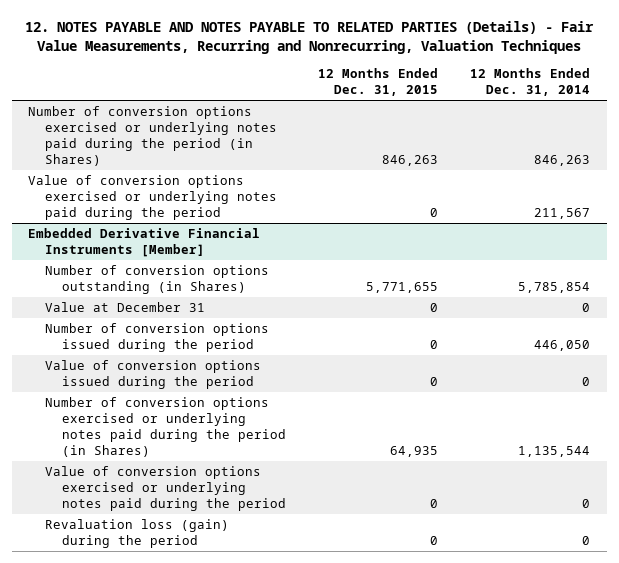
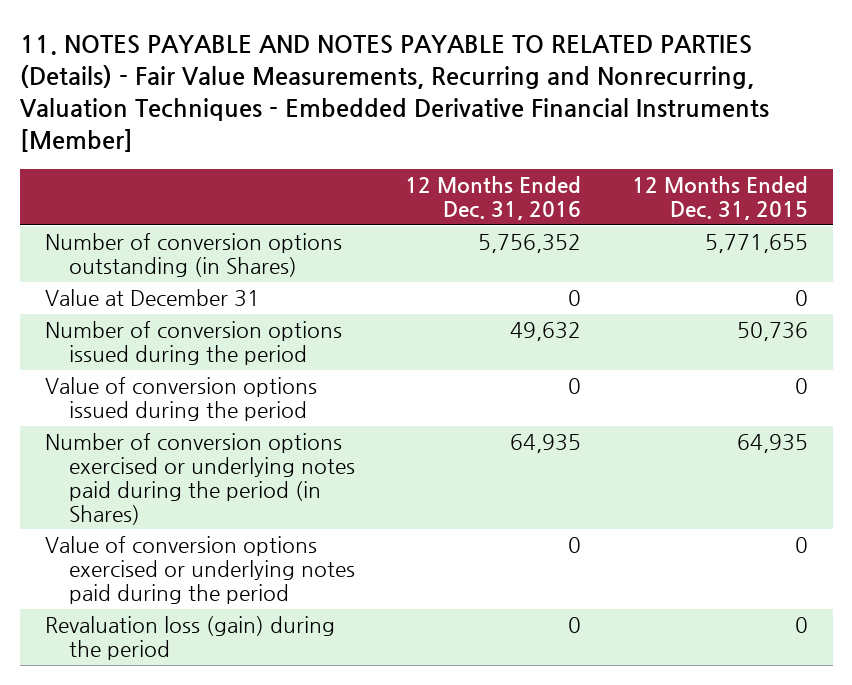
- 12. NOTES PAYABLE AND NOTES PAYABLE TO RELATED PARTIES (Details) - Fair Value Measurements, Recurring and Nonrecurring, Valuation Techniques
+ 11. NOTES PAYABLE AND NOTES PAYABLE TO RELATED PARTIES (Details) - Fair Value Measurements, Recurring and Nonrecurring, Valuation Techniques - Embedded Derivative Financial Instruments [Member]
- | 12 Months Ended Dec. 31, 2015 | 12 Months Ended Dec. 31, 2014
+ | 12 Months Ended Dec. 31, 2016 | 12 Months Ended Dec. 31, 2015
- Number of conversion options exercised or underlying notes paid during the period (in Shares) | 846,263 | 846,263
- Value of conversion options exercised or underlying notes paid during the period | 0 | 211,567
- Embedded Derivative Financial Instruments [Member]
- Number of conversion options issued during the period | 0 | 446,050
+ Number of conversion options issued during the period | 49,632 | 50,736

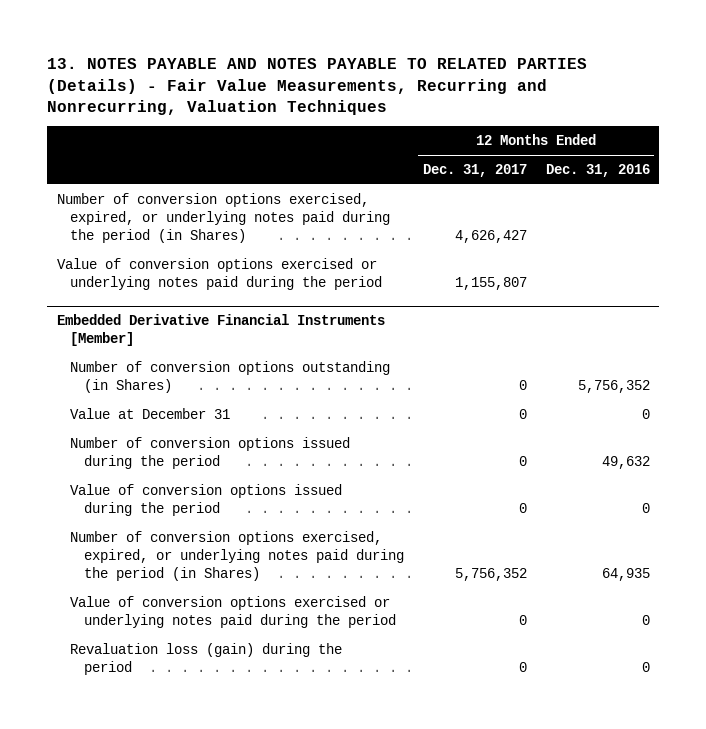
- 11. NOTES PAYABLE AND NOTES PAYABLE TO RELATED PARTIES (Details) - Fair Value Measurements, Recurring and Nonrecurring, Valuation Techniques - Embedded Derivative Financial Instruments [Member]
+ 13. NOTES PAYABLE AND NOTES PAYABLE TO RELATED PARTIES (Details) - Fair Value Measurements, Recurring and Nonrecurring, Valuation Techniques
- | 12 Months Ended Dec. 31, 2016 | 12 Months Ended Dec. 31, 2015
+ | 12 Months Ended Dec. 31, 2017 | 12 Months Ended Dec. 31, 2016
+ Number of conversion options exercised, expired, or underlying notes paid during the period (in Shares) | 4,626,427 |
+ Value of conversion options exercised or underlying notes paid during the period | 1,155,807 |
+ Embedded Derivative Financial Instruments [Member]
- Number of conversion options exercised or underlying notes paid during the period (in Shares) | 64,935 | 64,935
+ Number of conversion options exercised, expired, or underlying notes paid during the period (in Shares) | 5,756,352 | 64,935

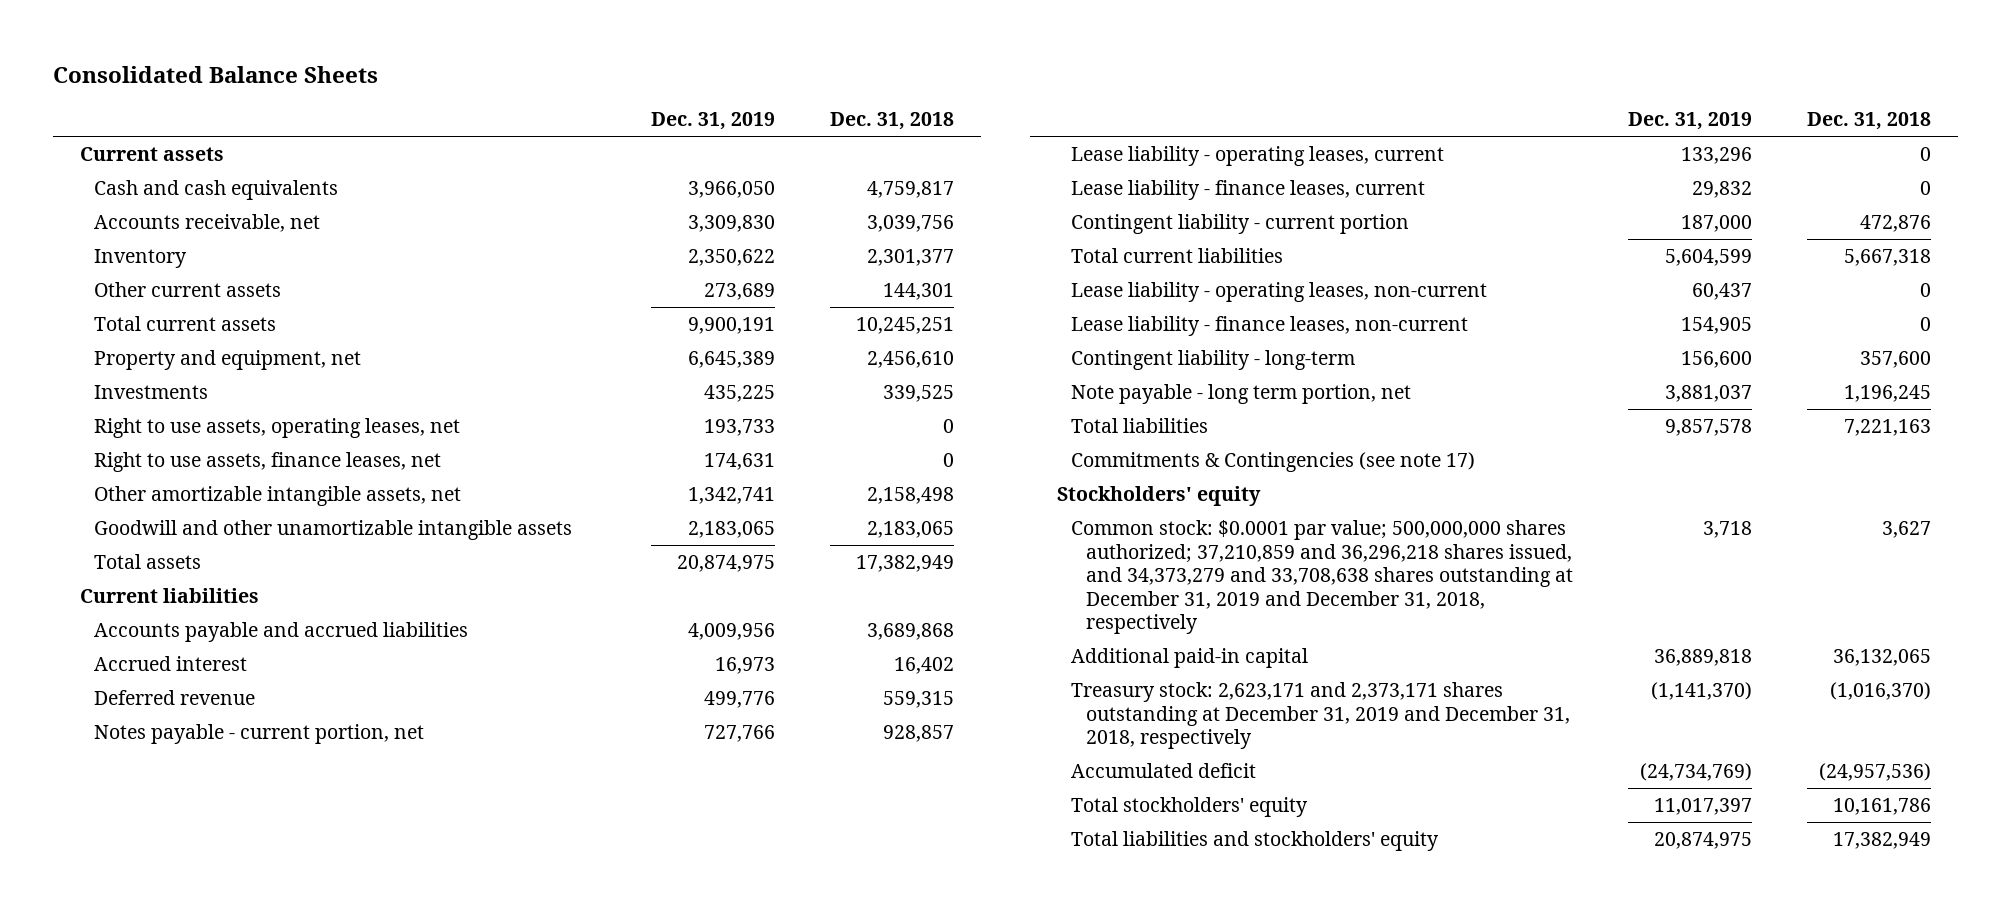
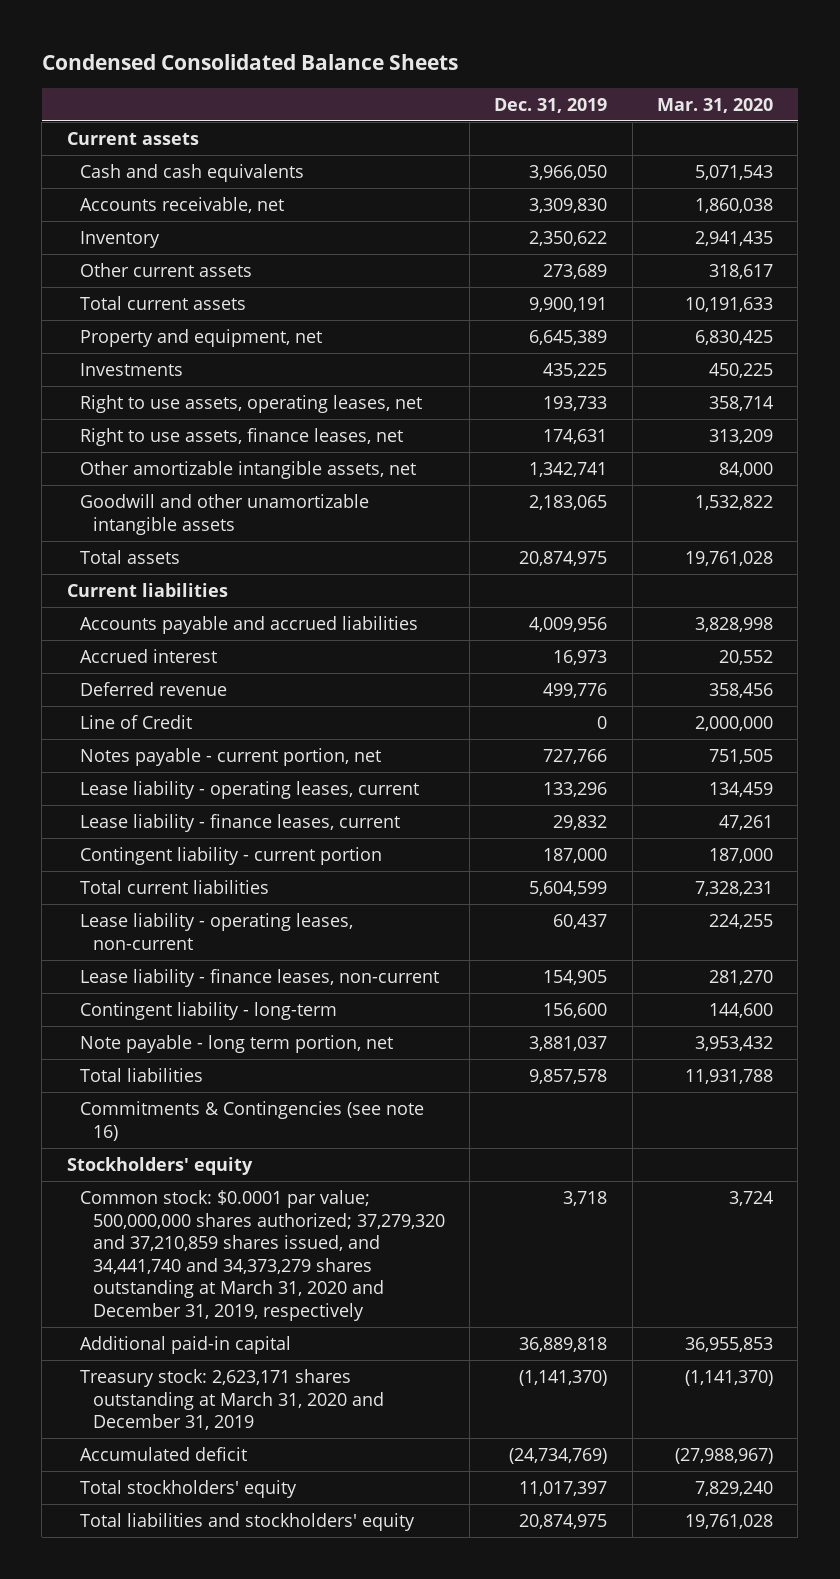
- Consolidated Balance Sheets
+ Condensed Consolidated Balance Sheets
- | Dec. 31, 2019 | Dec. 31, 2018
+ | Dec. 31, 2019 | Mar. 31, 2020
+ Line of Credit | 0 | 2,000,000
- Commitments & Contingencies (see note 17)
+ Commitments & Contingencies (see note 16)
- Common stock: $0.0001 par value; 500,000,000 shares authorized; 37,210,859 and 36,296,218 shares issued, and 34,373,279 and 33,708,638 shares outstanding at December 31, 2019 and December 31, 2018, respectively | 3,718 | 3,627
+ Common stock: $0.0001 par value; 500,000,000 shares authorized; 37,279,320 and 37,210,859 shares issued, and 34,441,740 and 34,373,279 shares outstanding at March 31, 2020 and December 31, 2019, respectively | 3,718 | 3,724
- Treasury stock: 2,623,171 and 2,373,171 shares outstanding at December 31, 2019 and December 31, 2018, respectively | (1,141,370) | (1,016,370)
+ Treasury stock: 2,623,171 shares outstanding at March 31, 2020 and December 31, 2019 | (1,141,370) | (1,141,370)

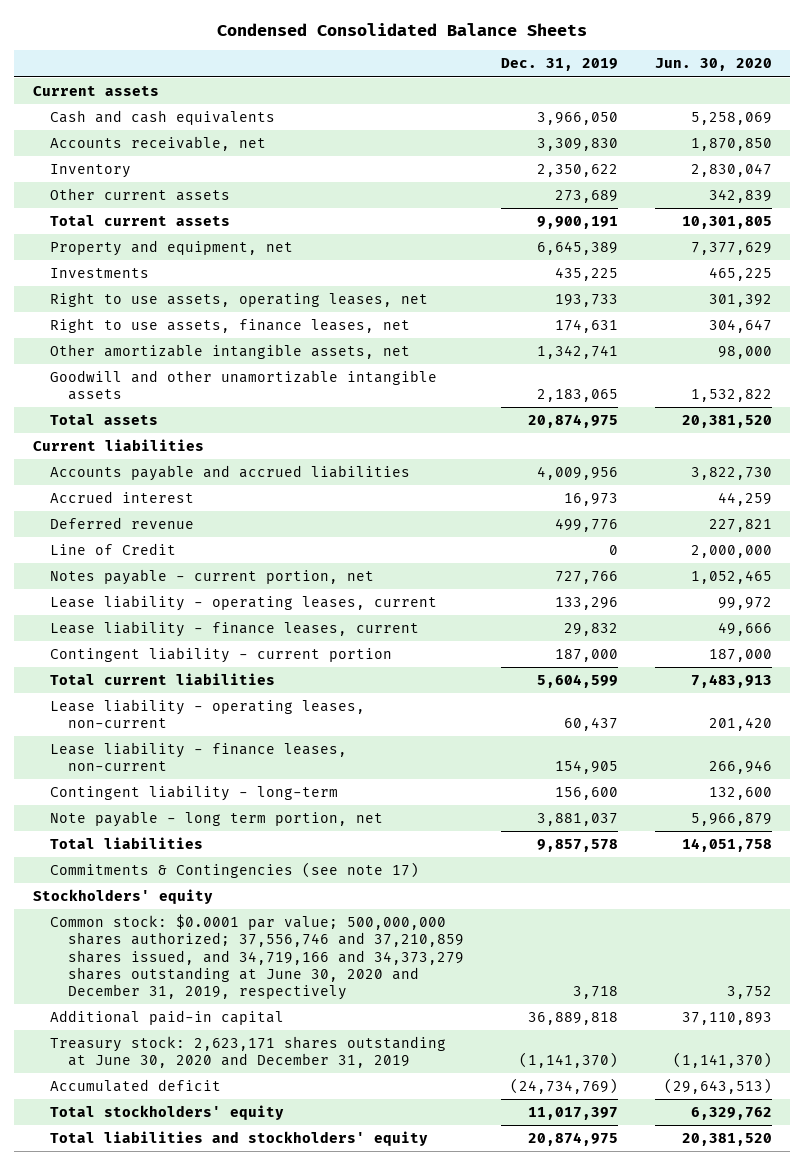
- | Dec. 31, 2019 | Mar. 31, 2020
+ | Dec. 31, 2019 | Jun. 30, 2020
- Commitments & Contingencies (see note 16)
+ Commitments & Contingencies (see note 17)
- Common stock: $0.0001 par value; 500,000,000 shares authorized; 37,279,320 and 37,210,859 shares issued, and 34,441,740 and 34,373,279 shares outstanding at March 31, 2020 and December 31, 2019, respectively | 3,718 | 3,724
+ Common stock: $0.0001 par value; 500,000,000 shares authorized; 37,556,746 and 37,210,859 shares issued, and 34,719,166 and 34,373,279 shares outstanding at June 30, 2020 and December 31, 2019, respectively | 3,718 | 3,752
- Treasury stock: 2,623,171 shares outstanding at March 31, 2020 and December 31, 2019 | (1,141,370) | (1,141,370)
+ Treasury stock: 2,623,171 shares outstanding at June 30, 2020 and December 31, 2019 | (1,141,370) | (1,141,370)

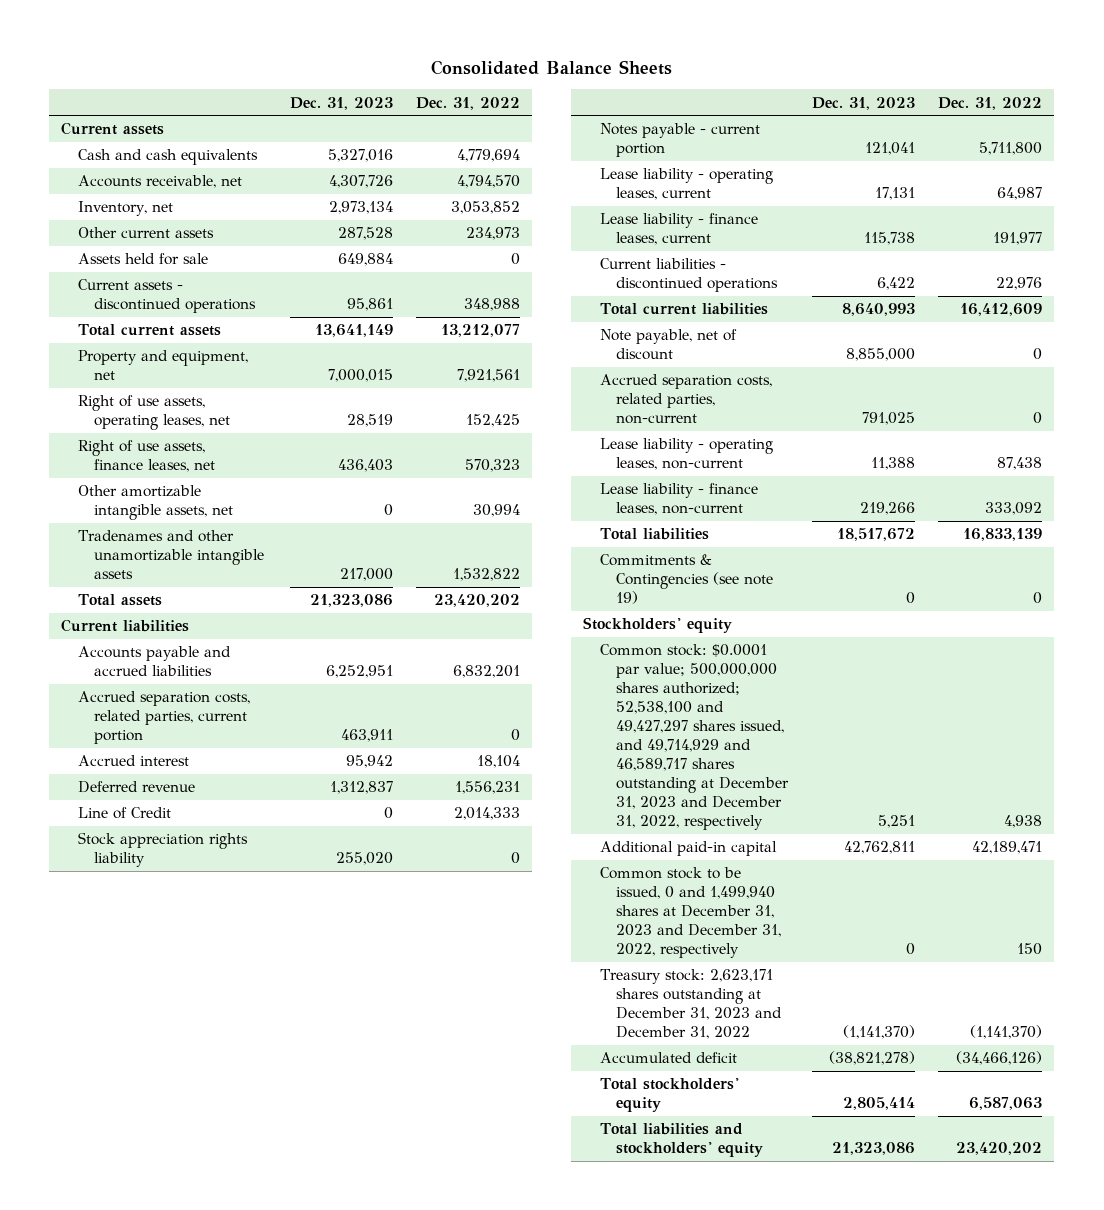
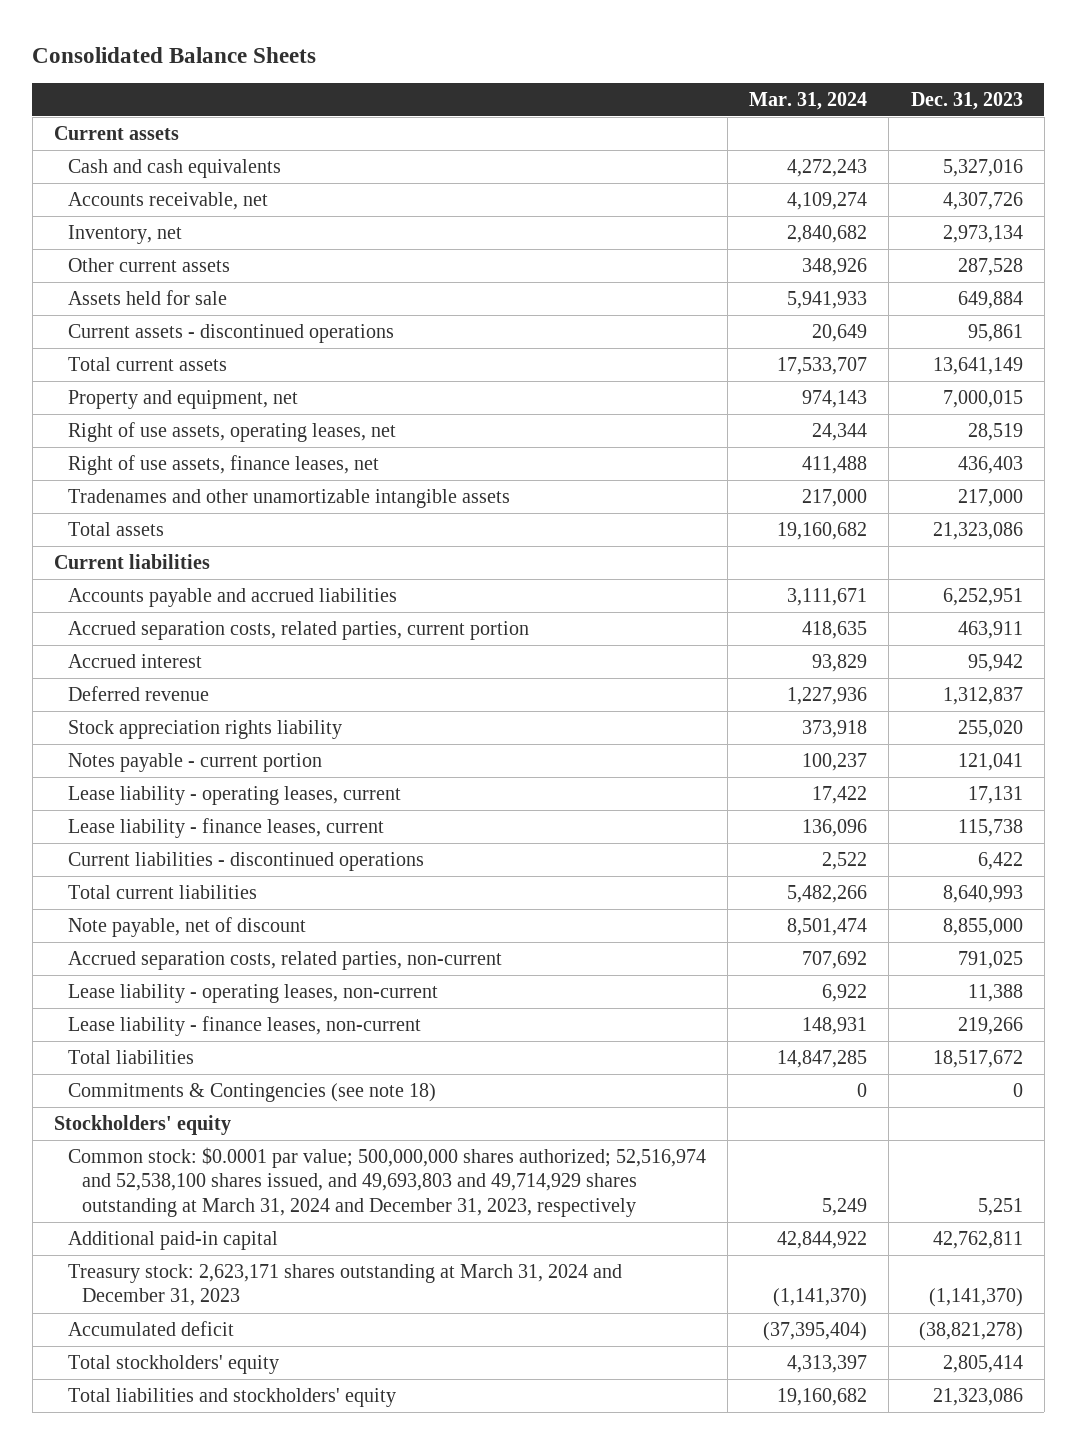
- | Dec. 31, 2023 | Dec. 31, 2022
+ | Mar. 31, 2024 | Dec. 31, 2023
- Other amortizable intangible assets, net | 0 | 30,994
- Line of Credit | 0 | 2,014,333
- Commitments & Contingencies (see note 19) | 0 | 0
+ Commitments & Contingencies (see note 18) | 0 | 0
- Common stock: $0.0001 par value; 500,000,000 shares authorized; 52,538,100 and 49,427,297 shares issued, and 49,714,929 and 46,589,717 shares outstanding at December 31, 2023 and December 31, 2022, respectively | 5,251 | 4,938
+ Common stock: $0.0001 par value; 500,000,000 shares authorized; 52,516,974 and 52,538,100 shares issued, and 49,693,803 and 49,714,929 shares outstanding at March 31, 2024 and December 31, 2023, respectively | 5,249 | 5,251
- Common stock to be issued, 0 and 1,499,940 shares at December 31, 2023 and December 31, 2022, respectively | 0 | 150
- Treasury stock: 2,623,171 shares outstanding at December 31, 2023 and December 31, 2022 | (1,141,370) | (1,141,370)
+ Treasury stock: 2,623,171 shares outstanding at March 31, 2024 and December 31, 2023 | (1,141,370) | (1,141,370)

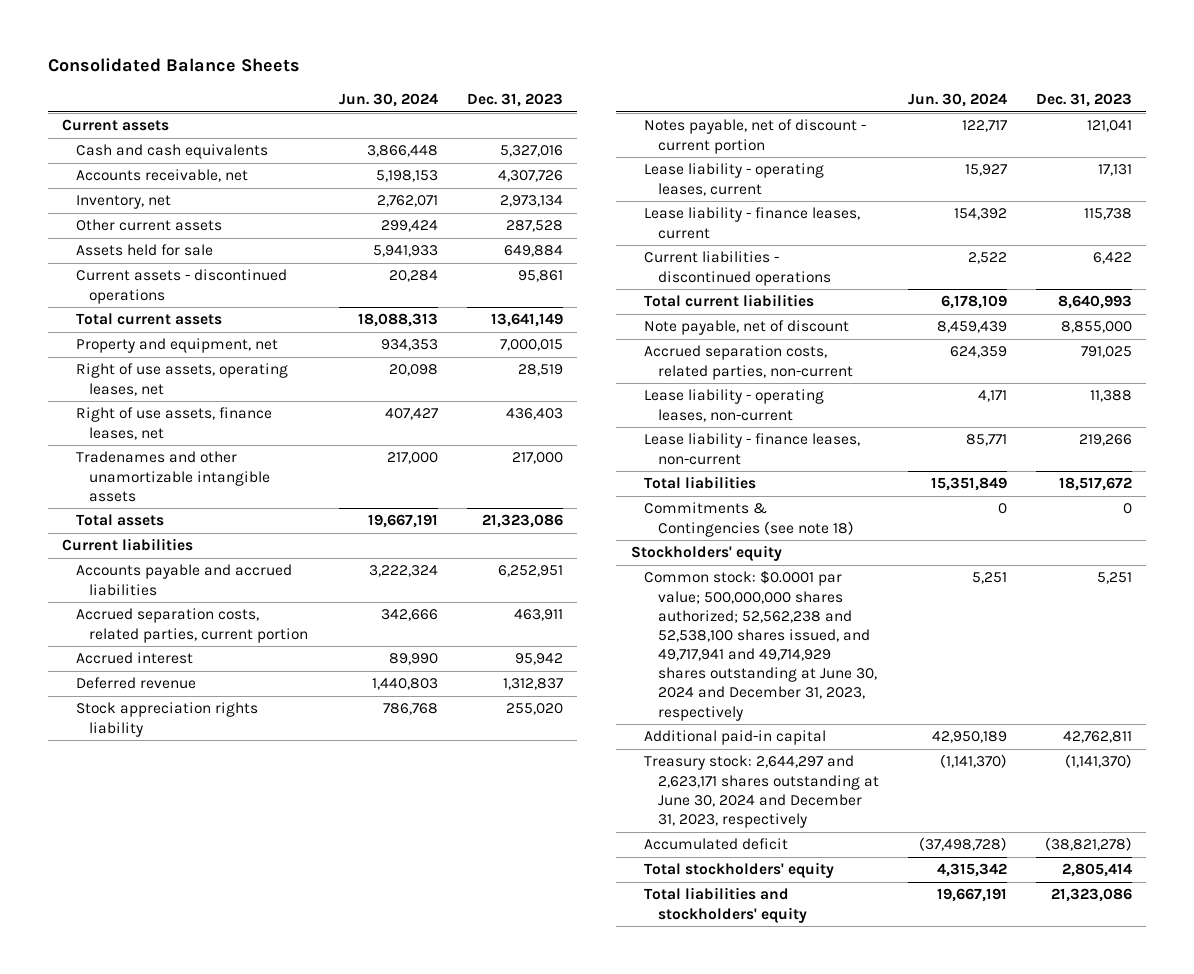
- | Mar. 31, 2024 | Dec. 31, 2023
+ | Jun. 30, 2024 | Dec. 31, 2023
- Notes payable - current portion | 100,237 | 121,041
+ Notes payable, net of discount - current portion | 122,717 | 121,041
- Common stock: $0.0001 par value; 500,000,000 shares authorized; 52,516,974 and 52,538,100 shares issued, and 49,693,803 and 49,714,929 shares outstanding at March 31, 2024 and December 31, 2023, respectively | 5,249 | 5,251
+ Common stock: $0.0001 par value; 500,000,000 shares authorized; 52,562,238 and 52,538,100 shares issued, and 49,717,941 and 49,714,929 shares outstanding at June 30, 2024 and December 31, 2023, respectively | 5,251 | 5,251
- Treasury stock: 2,623,171 shares outstanding at March 31, 2024 and December 31, 2023 | (1,141,370) | (1,141,370)
+ Treasury stock: 2,644,297 and 2,623,171 shares outstanding at June 30, 2024 and December 31, 2023, respectively | (1,141,370) | (1,141,370)

